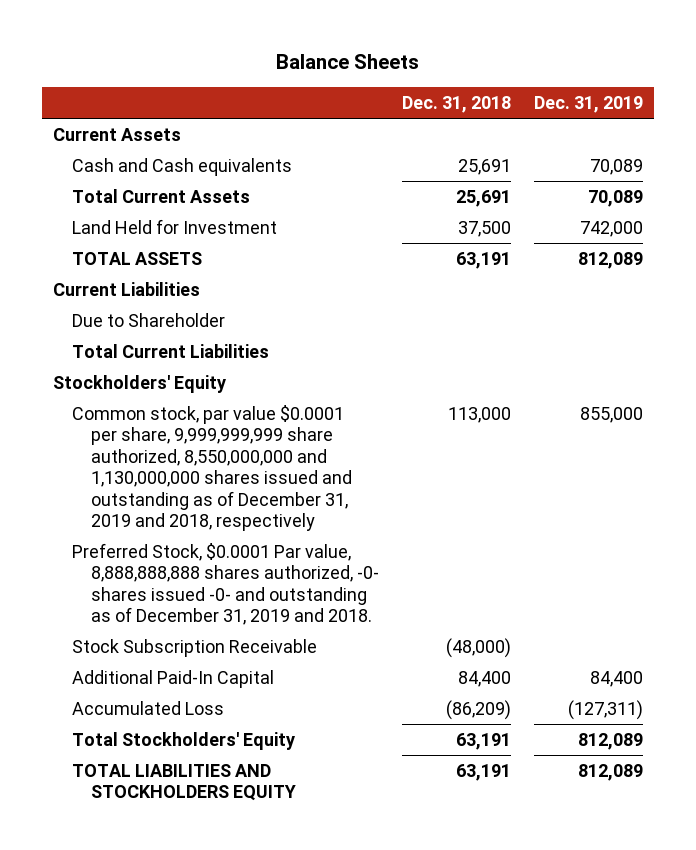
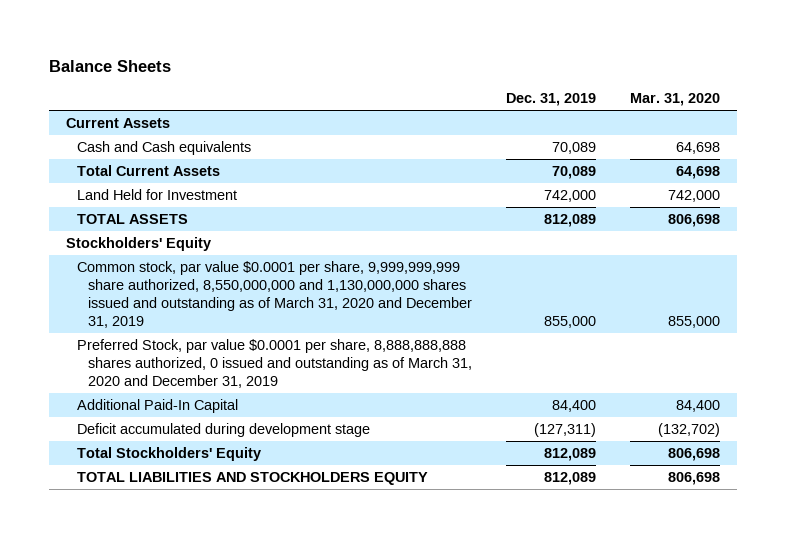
- | Dec. 31, 2018 | Dec. 31, 2019
+ | Dec. 31, 2019 | Mar. 31, 2020
- Current Liabilities
- Due to Shareholder
- Total Current Liabilities
- Common stock, par value $0.0001 per share, 9,999,999,999 share authorized, 8,550,000,000 and 1,130,000,000 shares issued and outstanding as of December 31, 2019 and 2018, respectively | 113,000 | 855,000
- Preferred Stock, $0.0001 Par value, 8,888,888,888 shares authorized, -0- shares issued -0- and outstanding as of December 31, 2019 and 2018.
- Stock Subscription Receivable | (48,000) |
+ Common stock, par value $0.0001 per share, 9,999,999,999 share authorized, 8,550,000,000 and 1,130,000,000 shares issued and outstanding as of March 31, 2020 and December 31, 2019 | 855,000 | 855,000
+ Preferred Stock, par value $0.0001 per share, 8,888,888,888 shares authorized, 0 issued and outstanding as of March 31, 2020 and December 31, 2019
- Accumulated Loss | (86,209) | (127,311)
+ Deficit accumulated during development stage | (127,311) | (132,702)

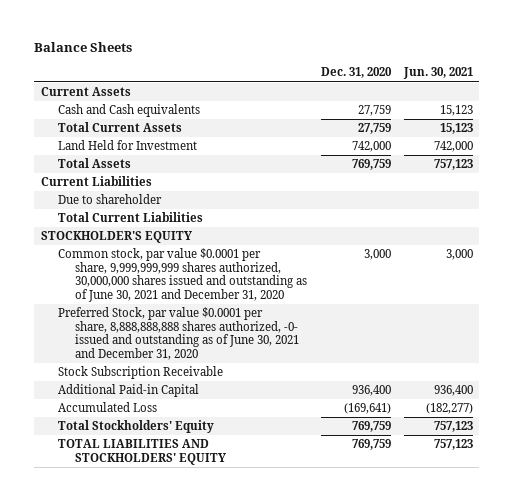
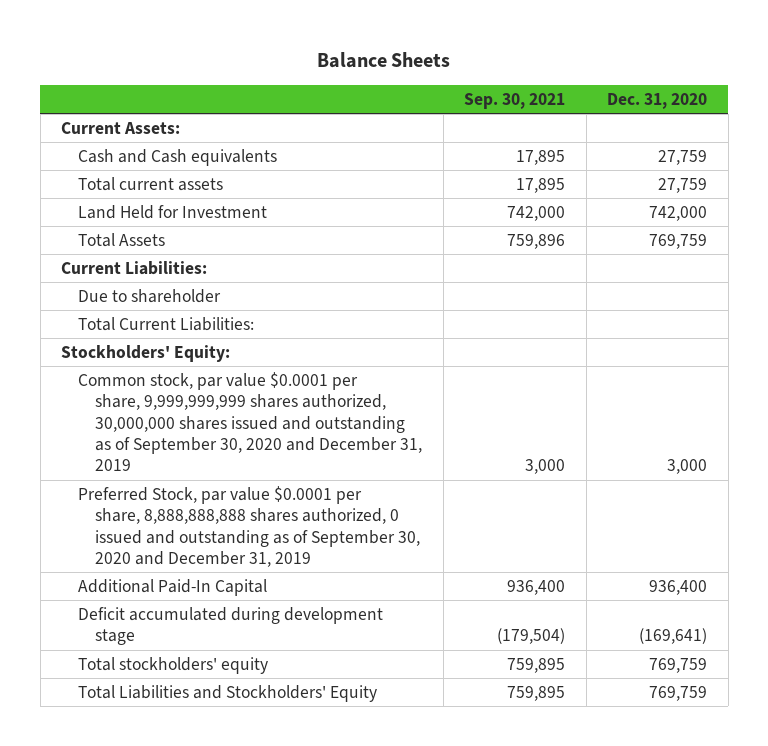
- | Dec. 31, 2020 | Jun. 30, 2021
+ | Sep. 30, 2021 | Dec. 31, 2020
- Current Assets
+ Current Assets:
- Total Current Assets | 27,759 | 15,123
+ Total current assets | 17,895 | 27,759
- Current Liabilities
+ Current Liabilities:
- Total Current Liabilities
- STOCKHOLDER'S EQUITY
- Common stock, par value $0.0001 per share, 9,999,999,999 shares authorized, 30,000,000 shares issued and outstanding as of June 30, 2021 and December 31, 2020 | 3,000 | 3,000
- Preferred Stock, par value $0.0001 per share, 8,888,888,888 shares authorized, -0- issued and outstanding as of June 30, 2021 and December 31, 2020
- Stock Subscription Receivable
- Additional Paid-in Capital | 936,400 | 936,400
- Accumulated Loss | (169,641) | (182,277)
- Total Stockholders' Equity | 769,759 | 757,123
- TOTAL LIABILITIES AND STOCKHOLDERS' EQUITY | 769,759 | 757,123
+ Total Current Liabilities:
+ Stockholders' Equity:
+ Common stock, par value $0.0001 per share, 9,999,999,999 shares authorized, 30,000,000 shares issued and outstanding as of September 30, 2020 and December 31, 2019 | 3,000 | 3,000
+ Preferred Stock, par value $0.0001 per share, 8,888,888,888 shares authorized, 0 issued and outstanding as of September 30, 2020 and December 31, 2019
+ Additional Paid-In Capital | 936,400 | 936,400
+ Deficit accumulated during development stage | (179,504) | (169,641)
+ Total stockholders' equity | 759,895 | 769,759
+ Total Liabilities and Stockholders' Equity | 759,895 | 769,759

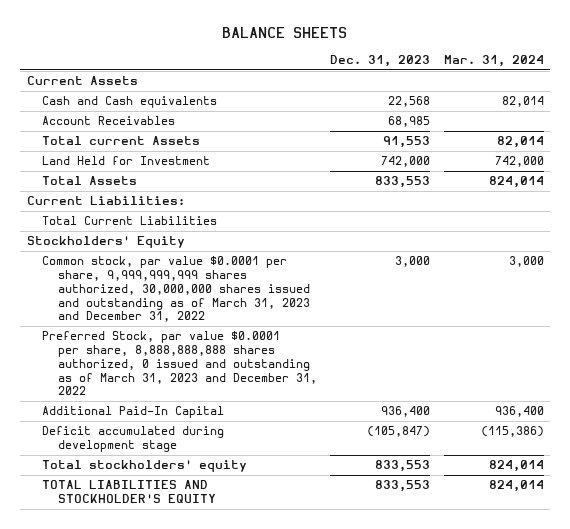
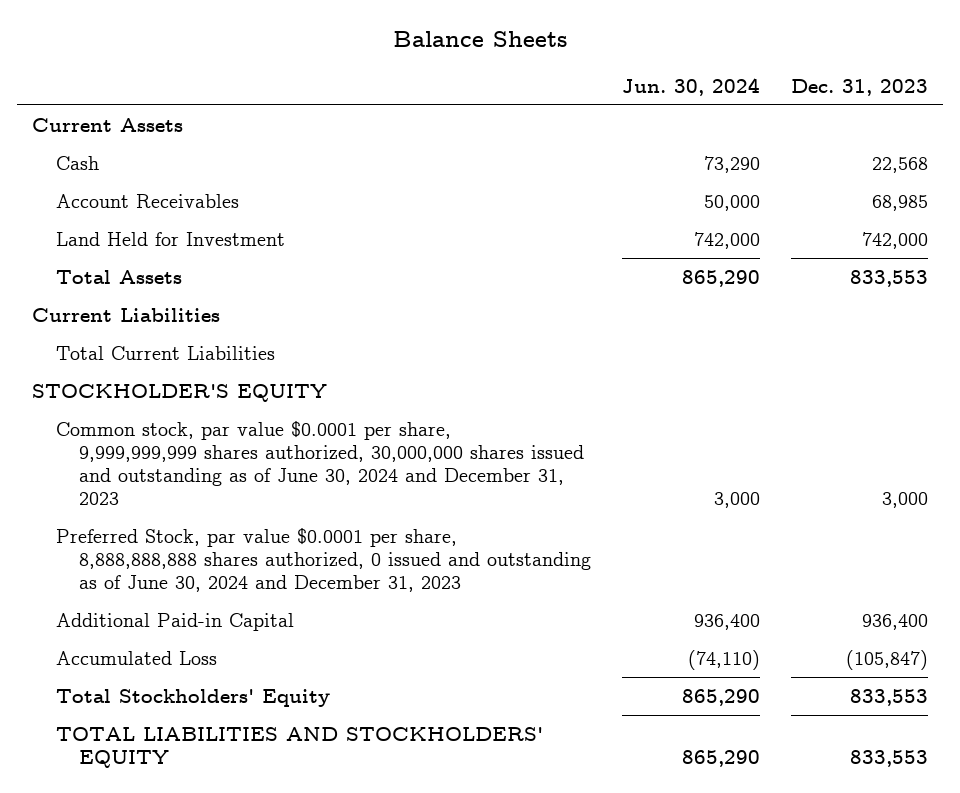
- BALANCE SHEETS
+ Balance Sheets
- | Dec. 31, 2023 | Mar. 31, 2024
+ | Jun. 30, 2024 | Dec. 31, 2023
- Cash and Cash equivalents | 22,568 | 82,014
+ Cash | 73,290 | 22,568
- Total current Assets | 91,553 | 82,014
- Current Liabilities:
+ Current Liabilities
- Stockholders' Equity
- Common stock, par value $0.0001 per share, 9,999,999,999 shares authorized, 30,000,000 shares issued and outstanding as of March 31, 2023 and December 31, 2022 | 3,000 | 3,000
- Preferred Stock, par value $0.0001 per share, 8,888,888,888 shares authorized, 0 issued and outstanding as of March 31, 2023 and December 31, 2022
- Additional Paid-In Capital | 936,400 | 936,400
- Deficit accumulated during development stage | (105,847) | (115,386)
- Total stockholders' equity | 833,553 | 824,014
- TOTAL LIABILITIES AND STOCKHOLDER'S EQUITY | 833,553 | 824,014
+ STOCKHOLDER'S EQUITY
+ Common stock, par value $0.0001 per share, 9,999,999,999 shares authorized, 30,000,000 shares issued and outstanding as of June 30, 2024 and December 31, 2023 | 3,000 | 3,000
+ Preferred Stock, par value $0.0001 per share, 8,888,888,888 shares authorized, 0 issued and outstanding as of June 30, 2024 and December 31, 2023
+ Additional Paid-in Capital | 936,400 | 936,400
+ Accumulated Loss | (74,110) | (105,847)
+ Total Stockholders' Equity | 865,290 | 833,553
+ TOTAL LIABILITIES AND STOCKHOLDERS' EQUITY | 865,290 | 833,553

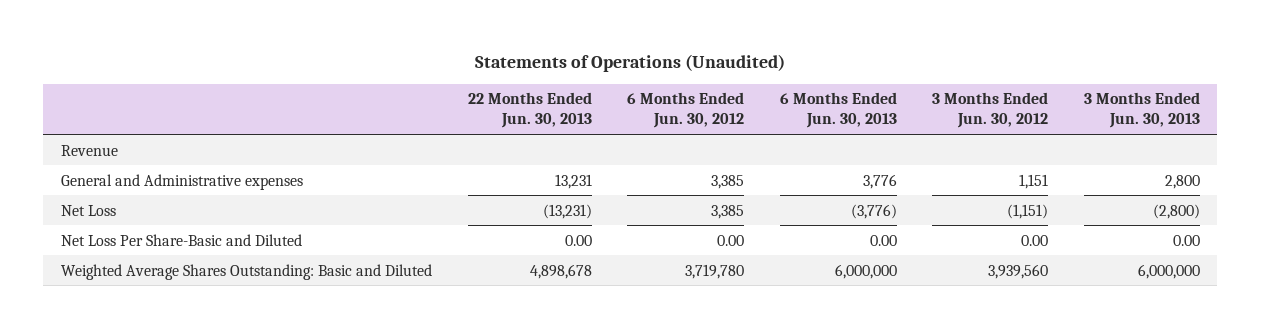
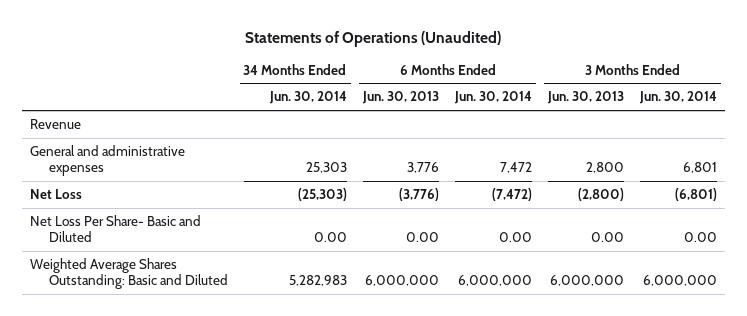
- | 22 Months Ended Jun. 30, 2013 | 6 Months Ended Jun. 30, 2012 | 6 Months Ended Jun. 30, 2013 | 3 Months Ended Jun. 30, 2012 | 3 Months Ended Jun. 30, 2013
+ | 34 Months Ended Jun. 30, 2014 | 6 Months Ended Jun. 30, 2013 | 6 Months Ended Jun. 30, 2014 | 3 Months Ended Jun. 30, 2013 | 3 Months Ended Jun. 30, 2014
- General and Administrative expenses | 13,231 | 3,385 | 3,776 | 1,151 | 2,800
+ General and administrative expenses | 25,303 | 3,776 | 7,472 | 2,800 | 6,801
- Net Loss Per Share-Basic and Diluted | 0.00 | 0.00 | 0.00 | 0.00 | 0.00
+ Net Loss Per Share- Basic and Diluted | 0.00 | 0.00 | 0.00 | 0.00 | 0.00

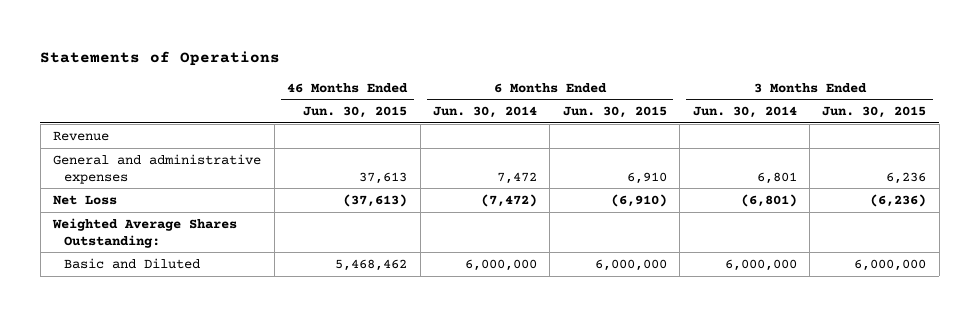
- Statements of Operations (Unaudited)
+ Statements of Operations
- | 34 Months Ended Jun. 30, 2014 | 6 Months Ended Jun. 30, 2013 | 6 Months Ended Jun. 30, 2014 | 3 Months Ended Jun. 30, 2013 | 3 Months Ended Jun. 30, 2014
+ | 46 Months Ended Jun. 30, 2015 | 6 Months Ended Jun. 30, 2014 | 6 Months Ended Jun. 30, 2015 | 3 Months Ended Jun. 30, 2014 | 3 Months Ended Jun. 30, 2015
- Net Loss Per Share- Basic and Diluted | 0.00 | 0.00 | 0.00 | 0.00 | 0.00
- Weighted Average Shares Outstanding: Basic and Diluted | 5,282,983 | 6,000,000 | 6,000,000 | 6,000,000 | 6,000,000
+ Weighted Average Shares Outstanding:
+ Basic and Diluted | 5,468,462 | 6,000,000 | 6,000,000 | 6,000,000 | 6,000,000

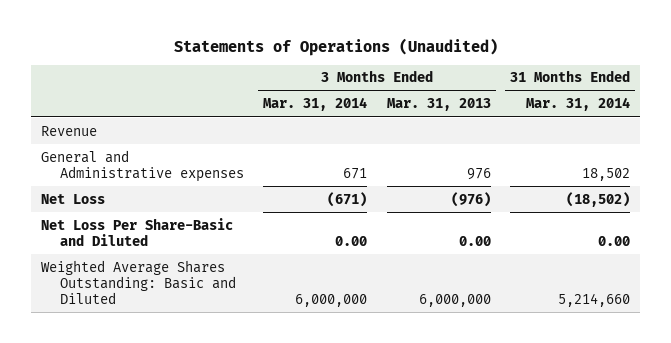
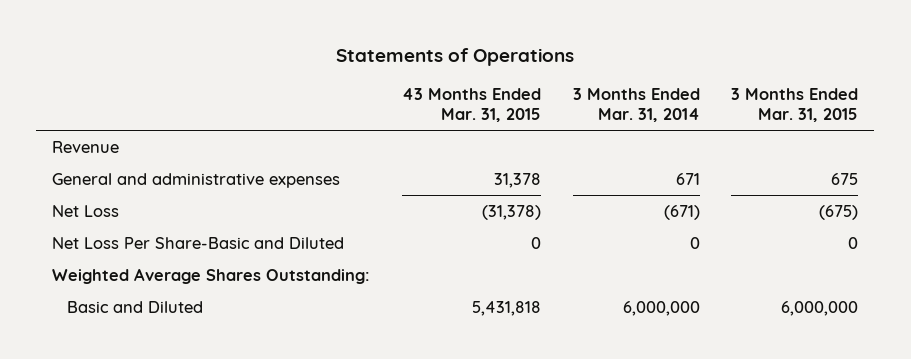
- Statements of Operations (Unaudited)
+ Statements of Operations
- | 3 Months Ended Mar. 31, 2014 | 3 Months Ended Mar. 31, 2013 | 31 Months Ended Mar. 31, 2014
+ | 43 Months Ended Mar. 31, 2015 | 3 Months Ended Mar. 31, 2014 | 3 Months Ended Mar. 31, 2015
- General and Administrative expenses | 671 | 976 | 18,502
+ General and administrative expenses | 31,378 | 671 | 675
- Net Loss Per Share-Basic and Diluted | 0.00 | 0.00 | 0.00
- Weighted Average Shares Outstanding: Basic and Diluted | 6,000,000 | 6,000,000 | 5,214,660
+ Net Loss Per Share-Basic and Diluted | 0 | 0 | 0
+ Weighted Average Shares Outstanding:
+ Basic and Diluted | 5,431,818 | 6,000,000 | 6,000,000

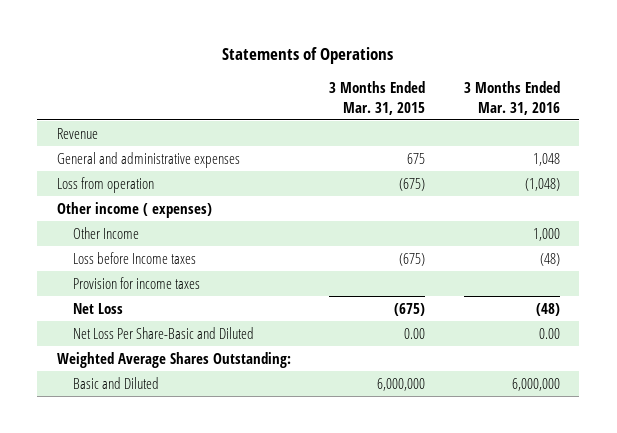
- | 43 Months Ended Mar. 31, 2015 | 3 Months Ended Mar. 31, 2014 | 3 Months Ended Mar. 31, 2015
+ | 3 Months Ended Mar. 31, 2015 | 3 Months Ended Mar. 31, 2016
+ Loss from operation | (675) | (1,048)
+ Other income ( expenses)
+ Other Income | | 1,000
+ Loss before Income taxes | (675) | (48)
+ Provision for income taxes
- Net Loss Per Share-Basic and Diluted | 0 | 0 | 0
+ Net Loss Per Share-Basic and Diluted | 0.00 | 0.00

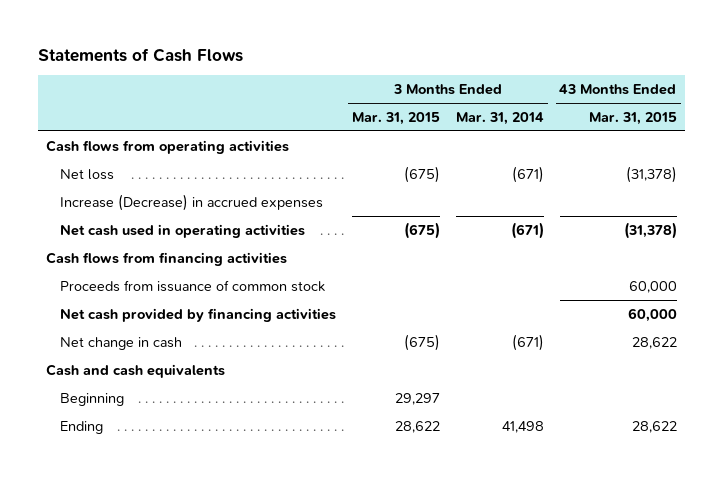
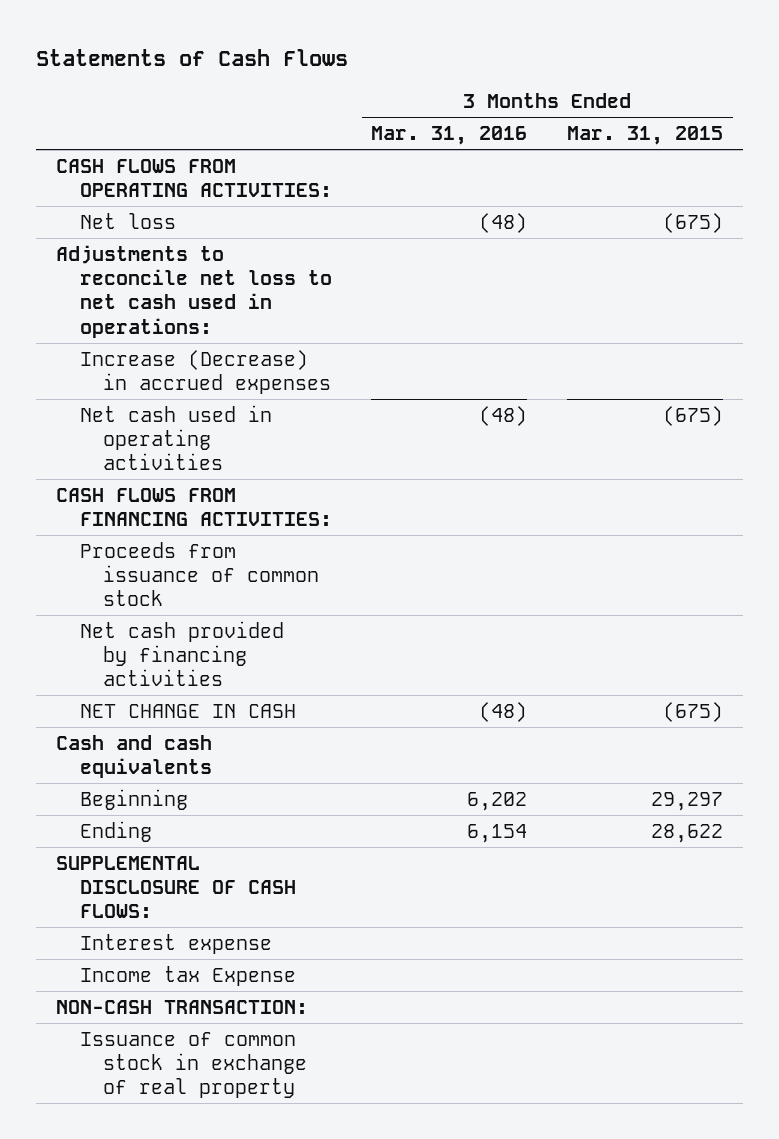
- | 3 Months Ended Mar. 31, 2015 | 3 Months Ended Mar. 31, 2014 | 43 Months Ended Mar. 31, 2015
+ | 3 Months Ended Mar. 31, 2016 | 3 Months Ended Mar. 31, 2015
- Cash flows from operating activities
+ CASH FLOWS FROM OPERATING ACTIVITIES:
+ Adjustments to reconcile net loss to net cash used in operations:
- Cash flows from financing activities
+ CASH FLOWS FROM FINANCING ACTIVITIES:
- Net change in cash | (675) | (671) | 28,622
+ NET CHANGE IN CASH | (48) | (675)
+ SUPPLEMENTAL DISCLOSURE OF CASH FLOWS:
+ Interest expense
+ Income tax Expense
+ NON-CASH TRANSACTION:
+ Issuance of common stock in exchange of real property

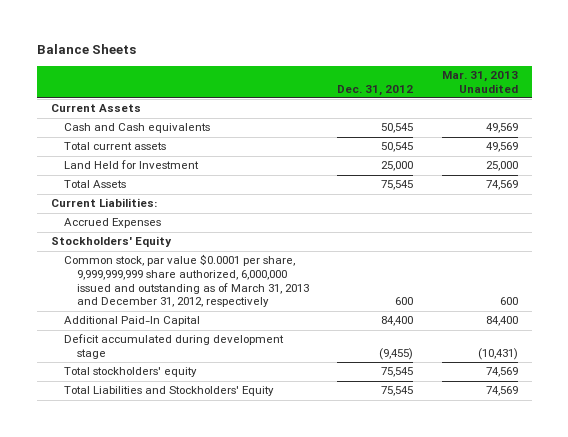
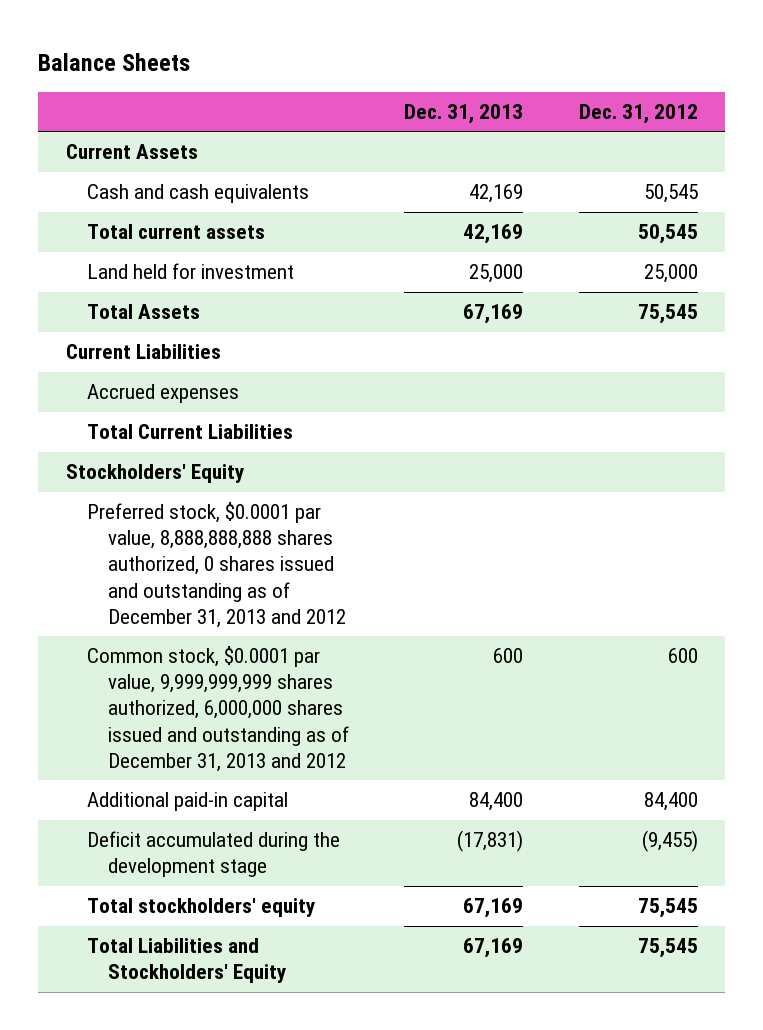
- | Dec. 31, 2012 | Mar. 31, 2013 Unaudited
+ | Dec. 31, 2013 | Dec. 31, 2012
- Cash and Cash equivalents | 50,545 | 49,569
+ Cash and cash equivalents | 42,169 | 50,545
- Land Held for Investment | 25,000 | 25,000
+ Land held for investment | 25,000 | 25,000
- Current Liabilities:
- Accrued Expenses
+ Current Liabilities
+ Accrued expenses
+ Total Current Liabilities
- Common stock, par value $0.0001 per share, 9,999,999,999 share authorized, 6,000,000 issued and outstanding as of March 31, 2013 and December 31, 2012, respectively | 600 | 600
- Additional Paid-In Capital | 84,400 | 84,400
- Deficit accumulated during development stage | (9,455) | (10,431)
+ Preferred stock, $0.0001 par value, 8,888,888,888 shares authorized, 0 shares issued and outstanding as of December 31, 2013 and 2012
+ Common stock, $0.0001 par value, 9,999,999,999 shares authorized, 6,000,000 shares issued and outstanding as of December 31, 2013 and 2012 | 600 | 600
+ Additional paid-in capital | 84,400 | 84,400
+ Deficit accumulated during the development stage | (17,831) | (9,455)

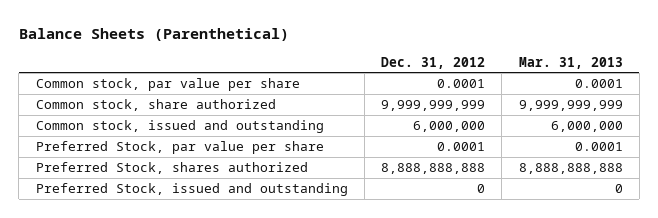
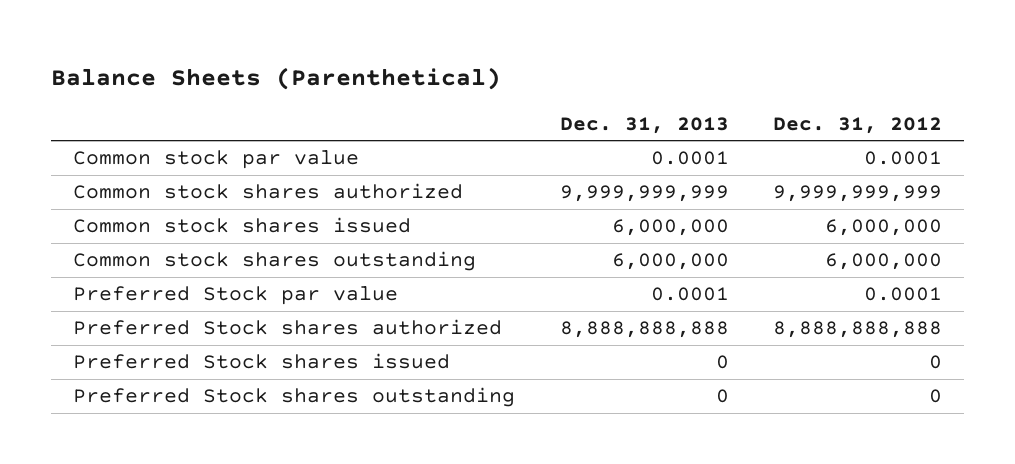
- | Dec. 31, 2012 | Mar. 31, 2013
+ | Dec. 31, 2013 | Dec. 31, 2012
- Common stock, par value per share | 0.0001 | 0.0001
- Common stock, share authorized | 9,999,999,999 | 9,999,999,999
- Common stock, issued and outstanding | 6,000,000 | 6,000,000
- Preferred Stock, par value per share | 0.0001 | 0.0001
- Preferred Stock, shares authorized | 8,888,888,888 | 8,888,888,888
- Preferred Stock, issued and outstanding | 0 | 0
+ Common stock par value | 0.0001 | 0.0001
+ Common stock shares authorized | 9,999,999,999 | 9,999,999,999
+ Common stock shares issued | 6,000,000 | 6,000,000
+ Common stock shares outstanding | 6,000,000 | 6,000,000
+ Preferred Stock par value | 0.0001 | 0.0001
+ Preferred Stock shares authorized | 8,888,888,888 | 8,888,888,888
+ Preferred Stock shares issued | 0 | 0
+ Preferred Stock shares outstanding | 0 | 0

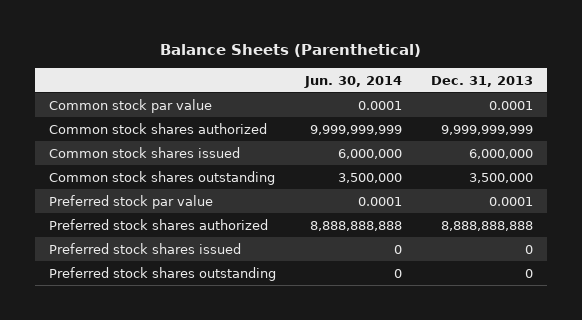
- | Dec. 31, 2013 | Dec. 31, 2012
+ | Jun. 30, 2014 | Dec. 31, 2013
- Common stock shares outstanding | 6,000,000 | 6,000,000
- Preferred Stock par value | 0.0001 | 0.0001
- Preferred Stock shares authorized | 8,888,888,888 | 8,888,888,888
- Preferred Stock shares issued | 0 | 0
- Preferred Stock shares outstanding | 0 | 0
+ Common stock shares outstanding | 3,500,000 | 3,500,000
+ Preferred stock par value | 0.0001 | 0.0001
+ Preferred stock shares authorized | 8,888,888,888 | 8,888,888,888
+ Preferred stock shares issued | 0 | 0
+ Preferred stock shares outstanding | 0 | 0

